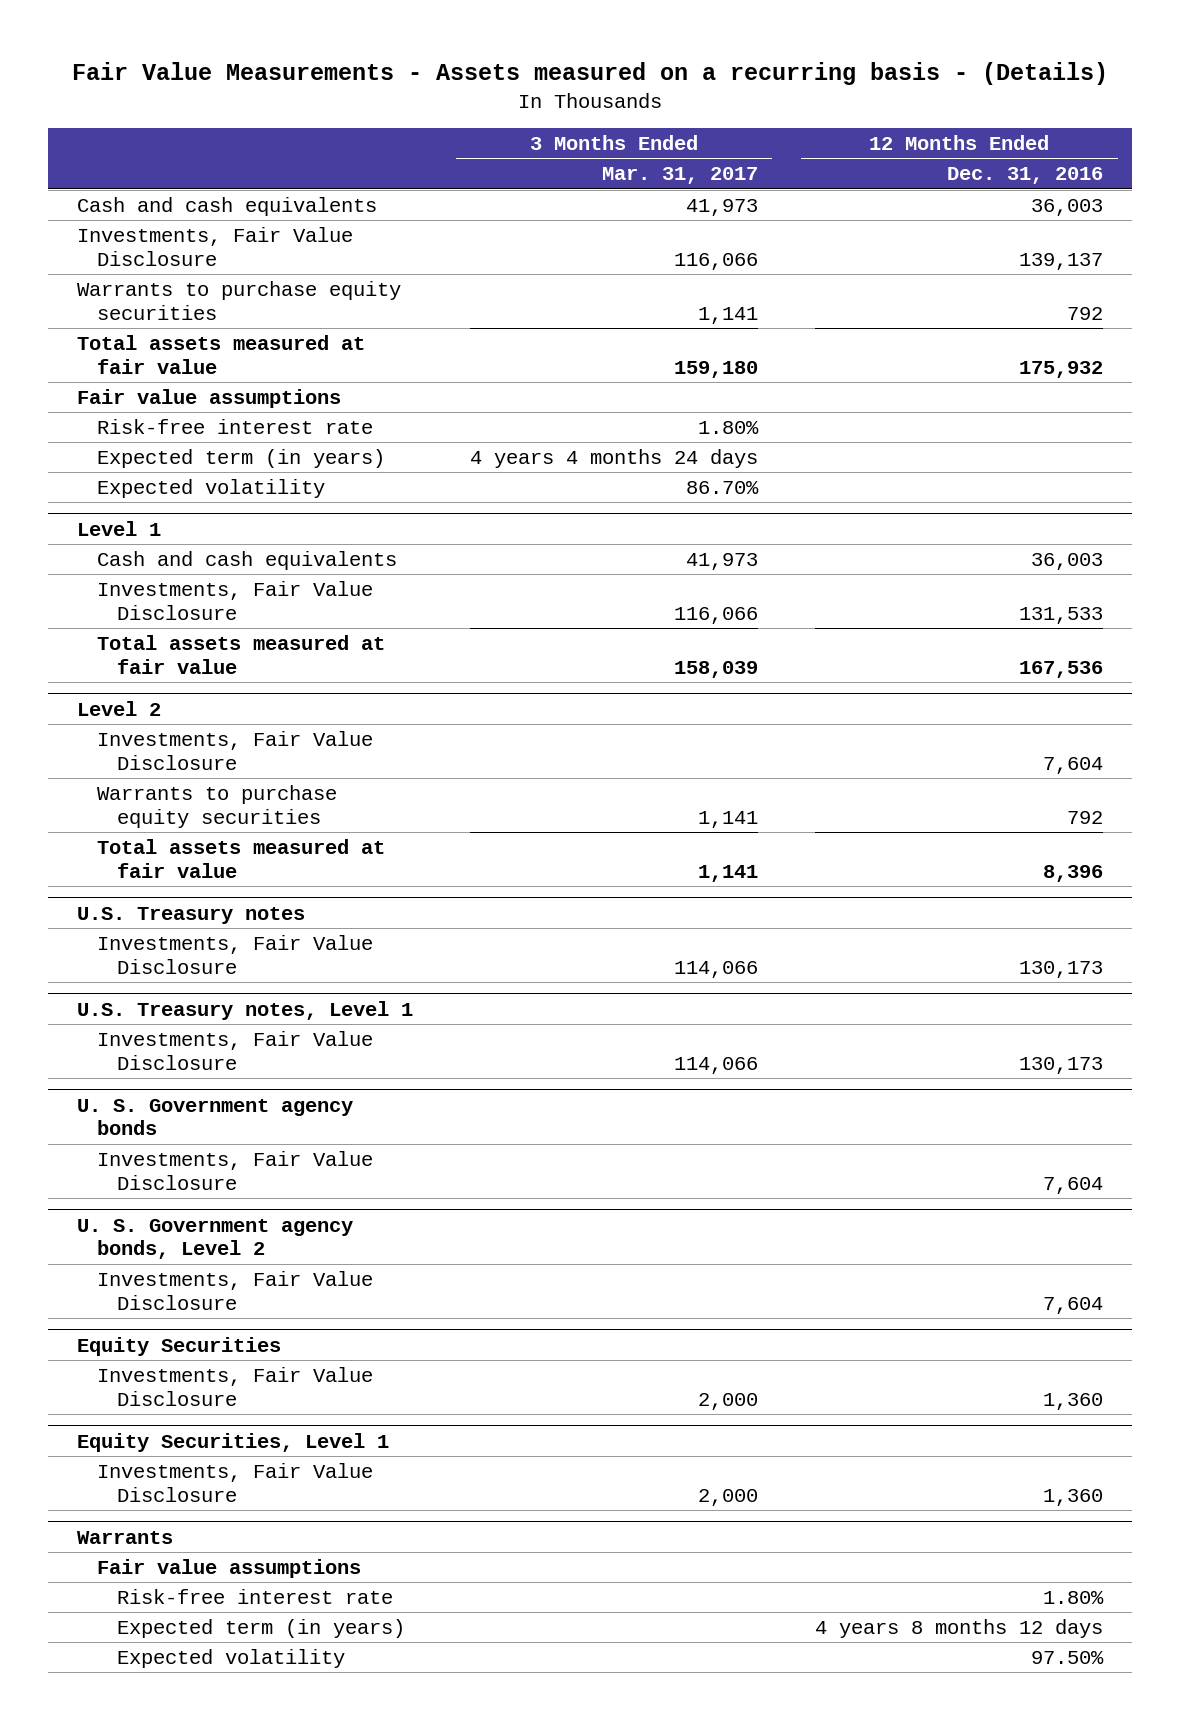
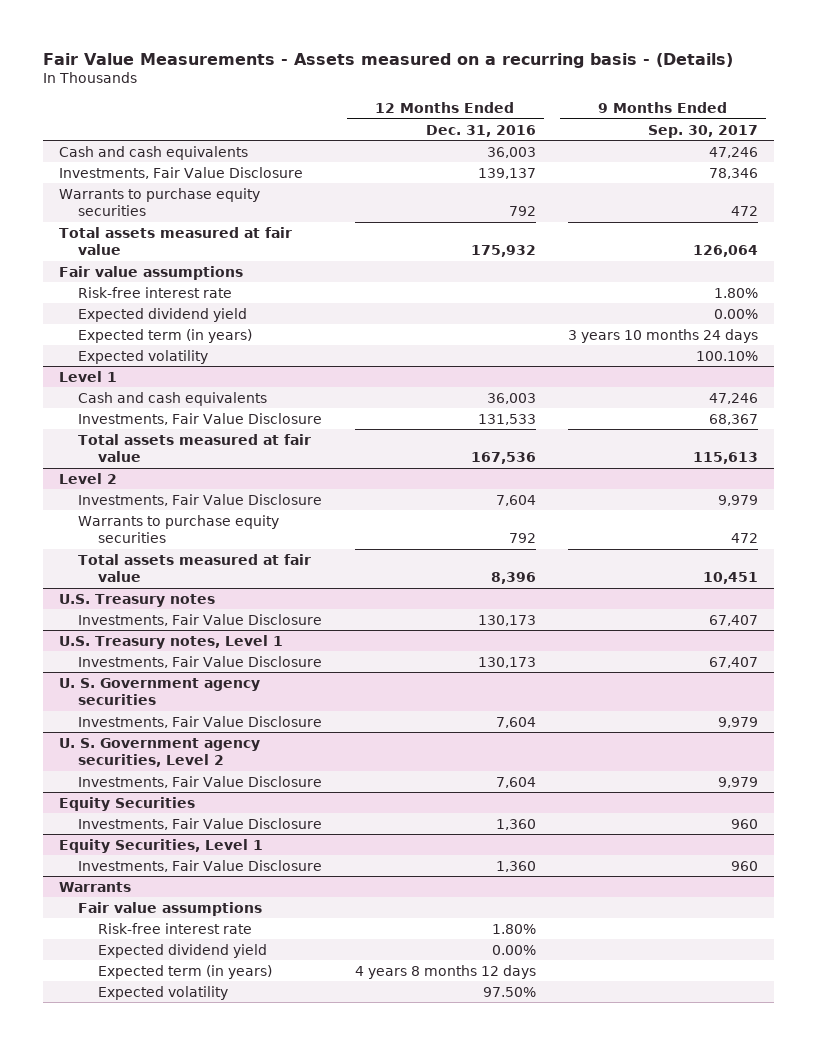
- | 3 Months Ended Mar. 31, 2017 | 12 Months Ended Dec. 31, 2016
+ | 12 Months Ended Dec. 31, 2016 | 9 Months Ended Sep. 30, 2017
+ Expected dividend yield | | 0.00%
- U. S. Government agency bonds
+ U. S. Government agency securities
- U. S. Government agency bonds, Level 2
+ U. S. Government agency securities, Level 2
@ Warrants
+ Expected dividend yield | 0.00% |

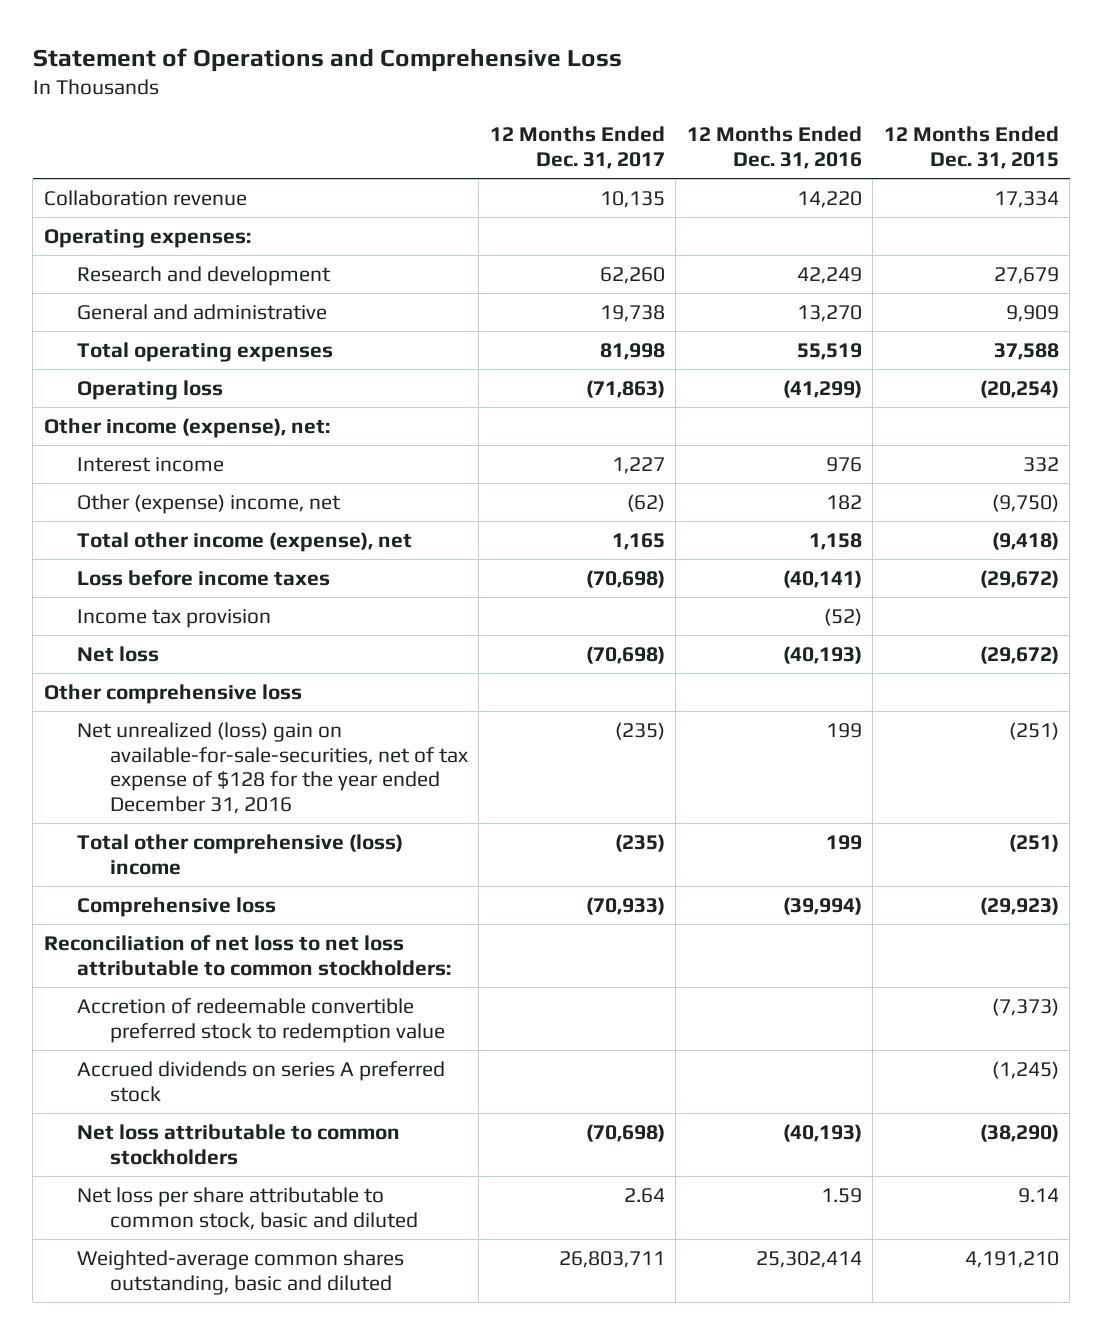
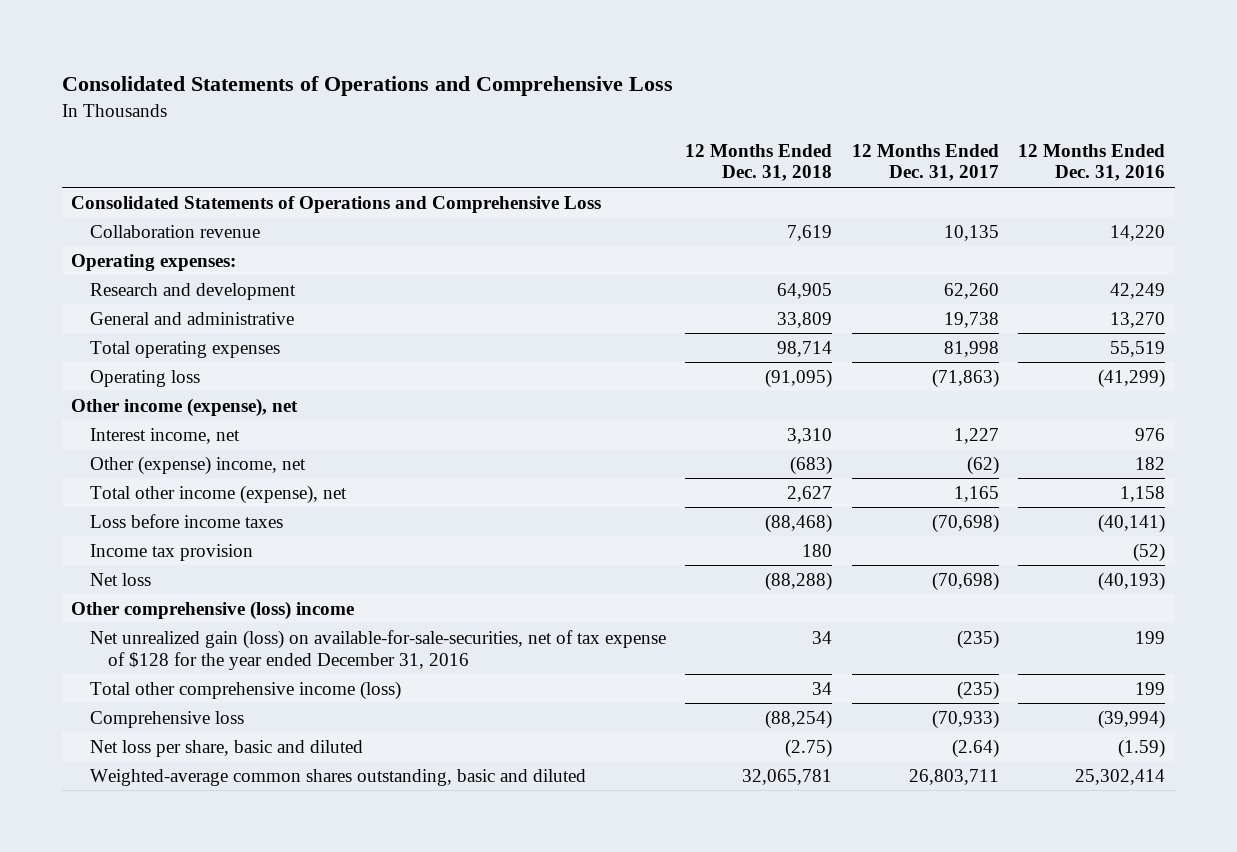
- Statement of Operations and Comprehensive Loss
+ Consolidated Statements of Operations and Comprehensive Loss
- | 12 Months Ended Dec. 31, 2017 | 12 Months Ended Dec. 31, 2016 | 12 Months Ended Dec. 31, 2015
+ | 12 Months Ended Dec. 31, 2018 | 12 Months Ended Dec. 31, 2017 | 12 Months Ended Dec. 31, 2016
+ Consolidated Statements of Operations and Comprehensive Loss
- Other income (expense), net:
- Interest income | 1,227 | 976 | 332
+ Other income (expense), net
+ Interest income, net | 3,310 | 1,227 | 976
- Other comprehensive loss
- Net unrealized (loss) gain on available-for-sale-securities, net of tax expense of $128 for the year ended December 31, 2016 | (235) | 199 | (251)
- Total other comprehensive (loss) income | (235) | 199 | (251)
+ Other comprehensive (loss) income
+ Net unrealized gain (loss) on available-for-sale-securities, net of tax expense of $128 for the year ended December 31, 2016 | 34 | (235) | 199
+ Total other comprehensive income (loss) | 34 | (235) | 199
- Reconciliation of net loss to net loss attributable to common stockholders:
- Accretion of redeemable convertible preferred stock to redemption value | | | (7,373)
- Accrued dividends on series A preferred stock | | | (1,245)
- Net loss attributable to common stockholders | (70,698) | (40,193) | (38,290)
- Net loss per share attributable to common stock, basic and diluted | 2.64 | 1.59 | 9.14
+ Net loss per share, basic and diluted | (2.75) | (2.64) | (1.59)

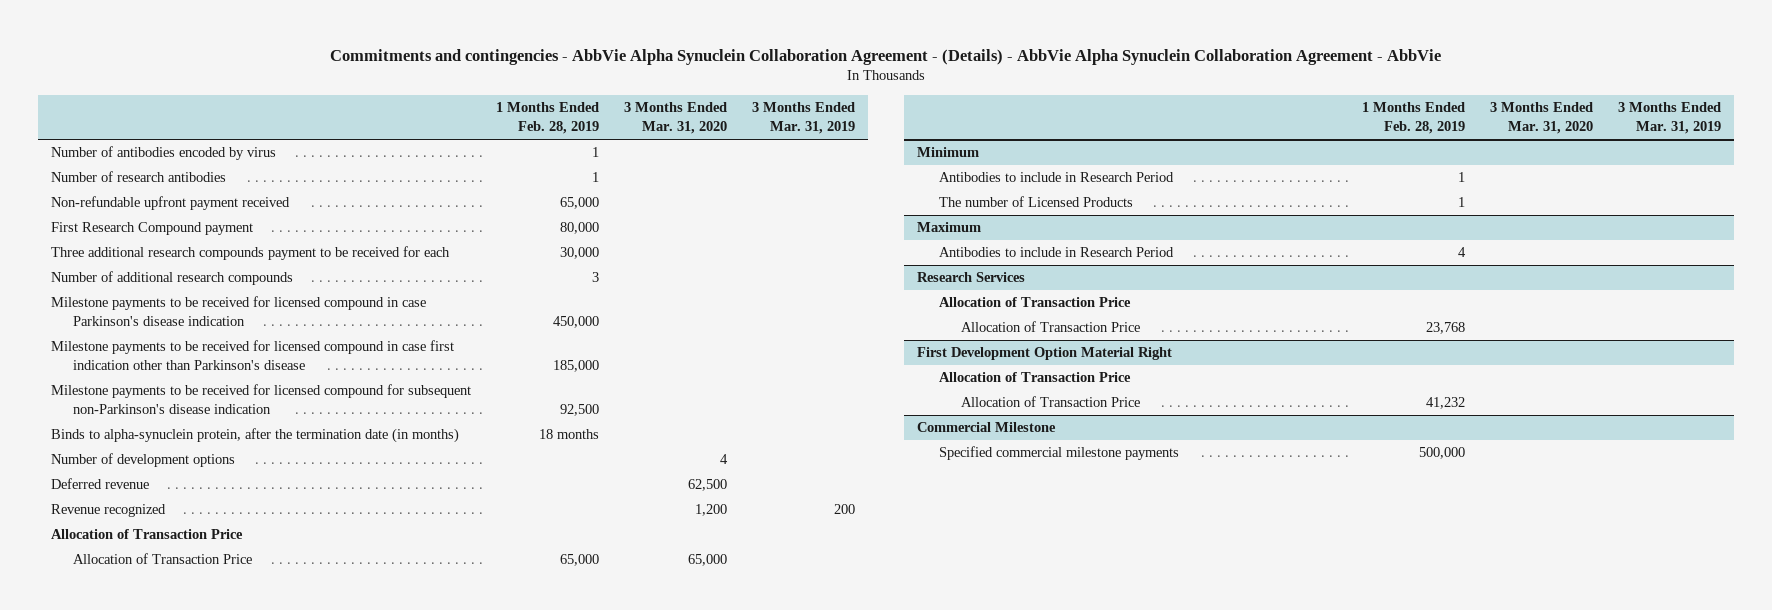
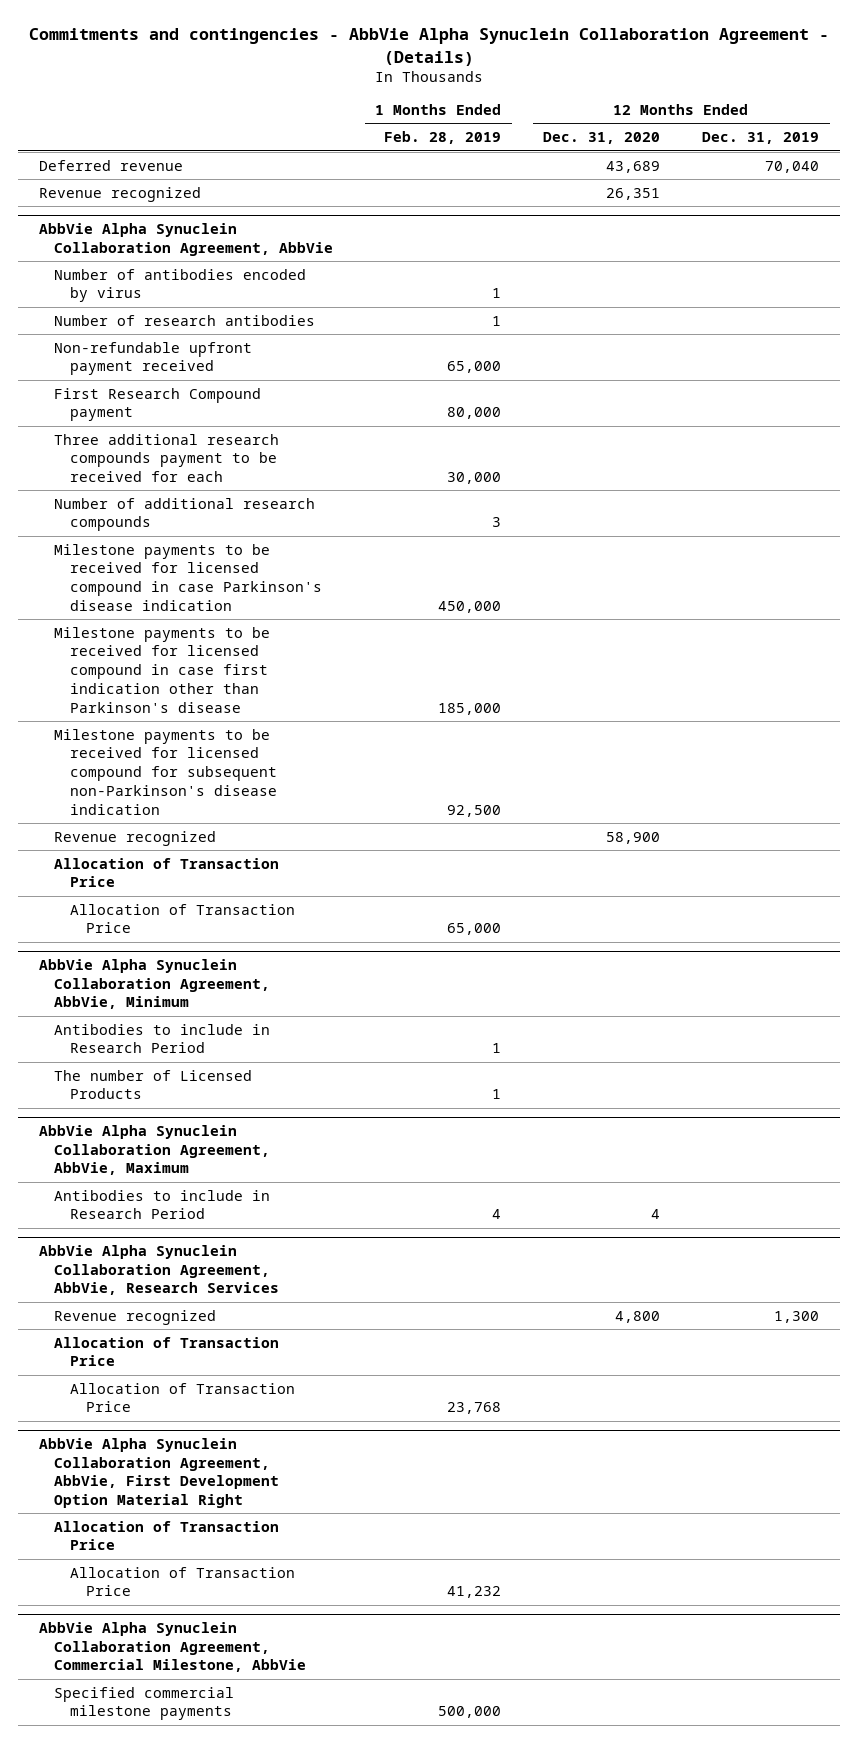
- Commitments and contingencies - AbbVie Alpha Synuclein Collaboration Agreement - (Details) - AbbVie Alpha Synuclein Collaboration Agreement - AbbVie
+ Commitments and contingencies - AbbVie Alpha Synuclein Collaboration Agreement - (Details)
- | 1 Months Ended Feb. 28, 2019 | 3 Months Ended Mar. 31, 2020 | 3 Months Ended Mar. 31, 2019
+ | 1 Months Ended Feb. 28, 2019 | 12 Months Ended Dec. 31, 2020 | 12 Months Ended Dec. 31, 2019
moved up: Deferred revenue | | 43,689 | 70,040
+ Revenue recognized | | 26,351 |
+ AbbVie Alpha Synuclein Collaboration Agreement, AbbVie
- Binds to alpha-synuclein protein, after the termination date (in months) | 18 months | |
- Number of development options | | 4 |
- Minimum
+ AbbVie Alpha Synuclein Collaboration Agreement, AbbVie, Minimum
- Maximum
+ AbbVie Alpha Synuclein Collaboration Agreement, AbbVie, Maximum
- Research Services
+ AbbVie Alpha Synuclein Collaboration Agreement, AbbVie, Research Services
+ Revenue recognized | | 4,800 | 1,300
- First Development Option Material Right
+ AbbVie Alpha Synuclein Collaboration Agreement, AbbVie, First Development Option Material Right
- Commercial Milestone
+ AbbVie Alpha Synuclein Collaboration Agreement, Commercial Milestone, AbbVie

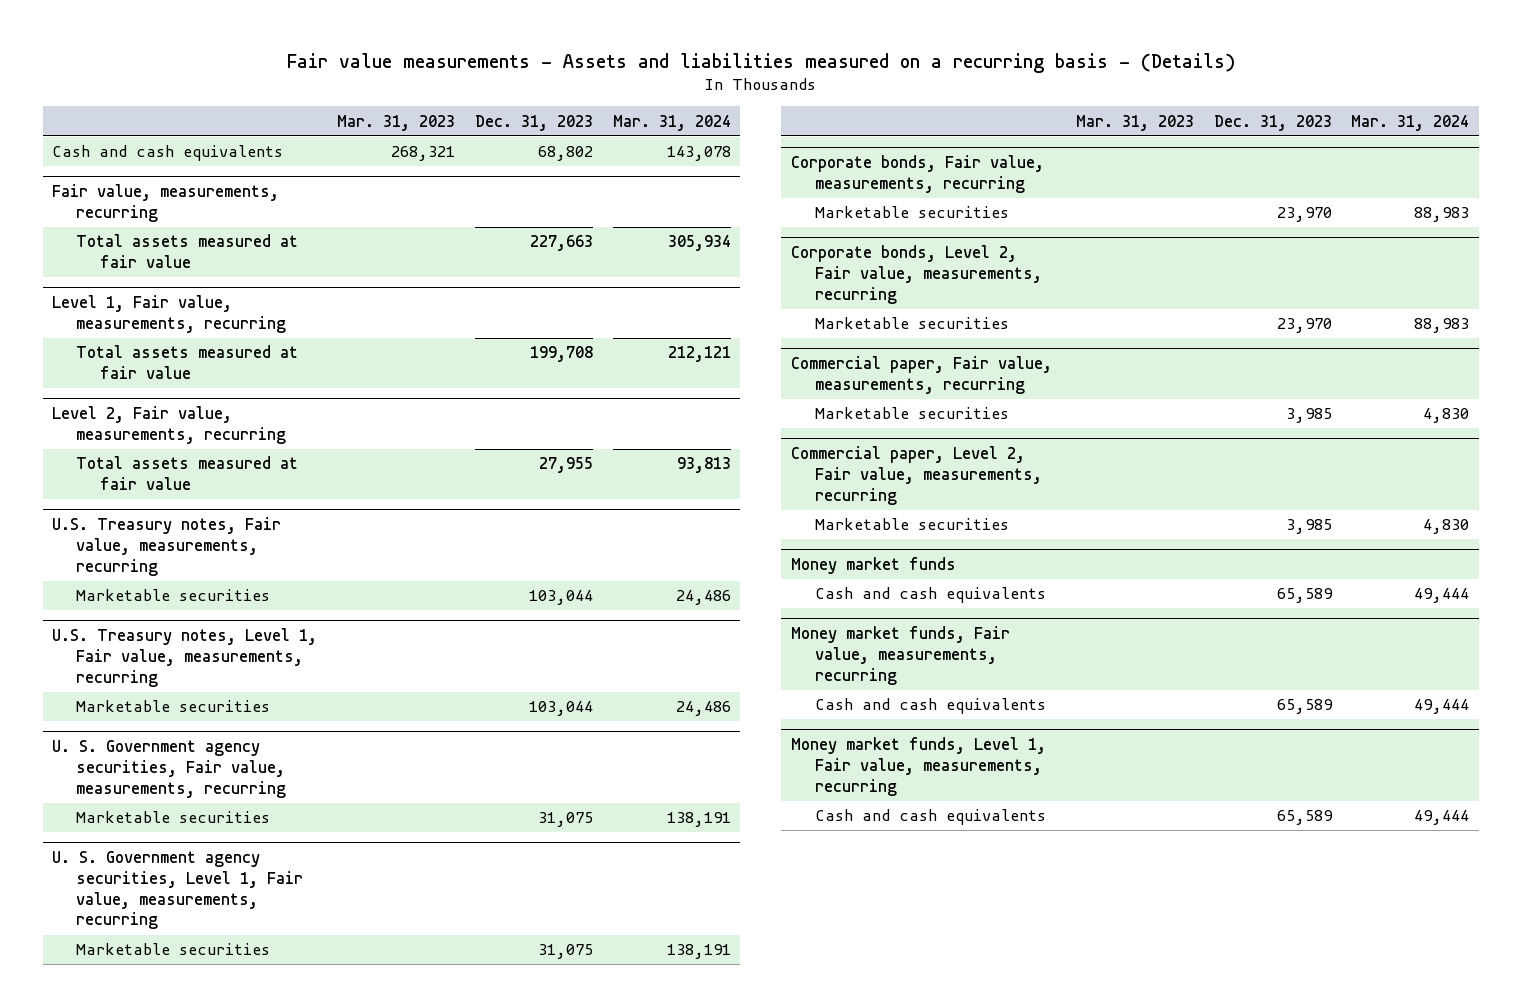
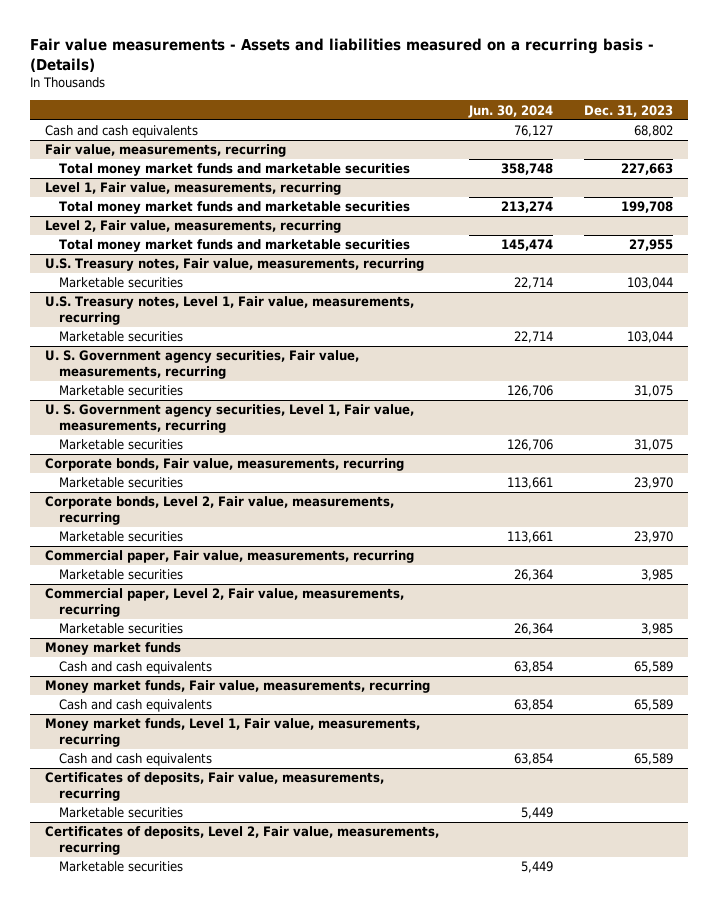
- | Mar. 31, 2023 | Dec. 31, 2023 | Mar. 31, 2024
+ | Jun. 30, 2024 | Dec. 31, 2023
@ Fair value, measurements, recurring
- Total assets measured at fair value | | 227,663 | 305,934
+ Total money market funds and marketable securities | 358,748 | 227,663
@ Level 1, Fair value, measurements, recurring
- Total assets measured at fair value | | 199,708 | 212,121
+ Total money market funds and marketable securities | 213,274 | 199,708
@ Level 2, Fair value, measurements, recurring
- Total assets measured at fair value | | 27,955 | 93,813
+ Total money market funds and marketable securities | 145,474 | 27,955
+ Certificates of deposits, Fair value, measurements, recurring
+ Marketable securities | 5,449 |
+ Certificates of deposits, Level 2, Fair value, measurements, recurring
+ Marketable securities | 5,449 |

